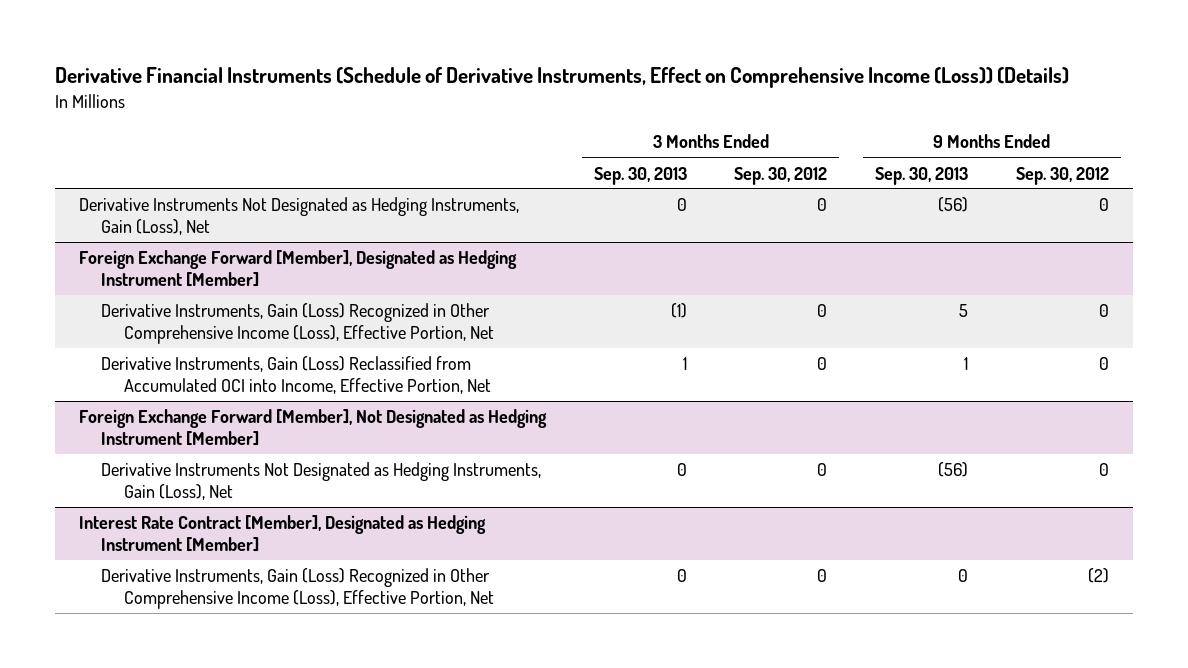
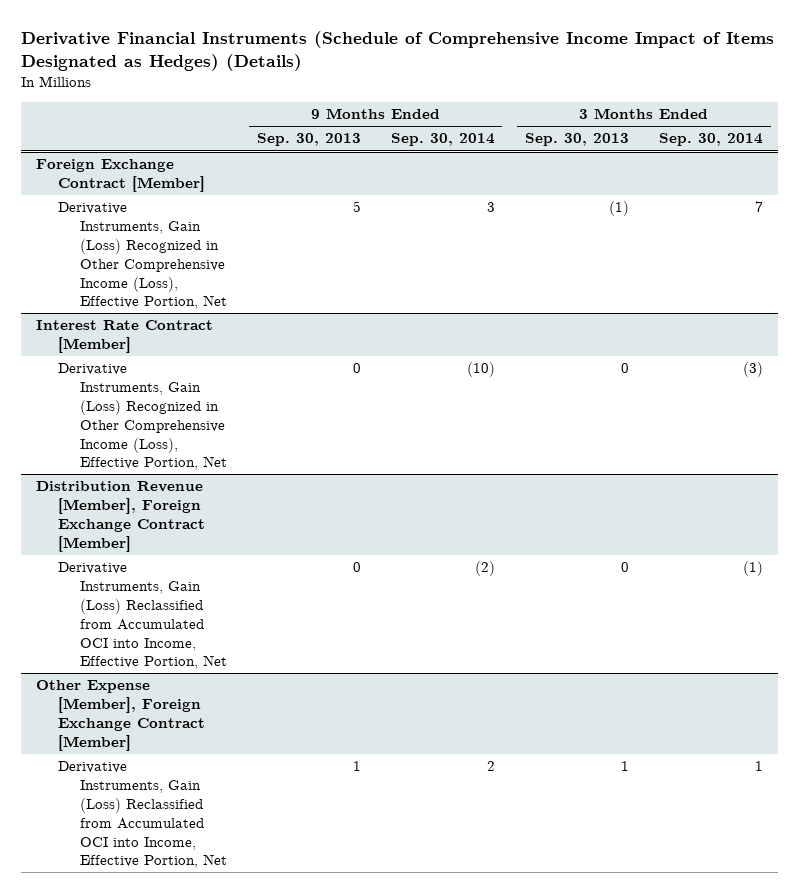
- Derivative Financial Instruments (Schedule of Derivative Instruments, Effect on Comprehensive Income (Loss)) (Details)
+ Derivative Financial Instruments (Schedule of Comprehensive Income Impact of Items Designated as Hedges) (Details)
- | 3 Months Ended Sep. 30, 2013 | 3 Months Ended Sep. 30, 2012 | 9 Months Ended Sep. 30, 2013 | 9 Months Ended Sep. 30, 2012
+ | 9 Months Ended Sep. 30, 2013 | 9 Months Ended Sep. 30, 2014 | 3 Months Ended Sep. 30, 2013 | 3 Months Ended Sep. 30, 2014
- Derivative Instruments Not Designated as Hedging Instruments, Gain (Loss), Net | 0 | 0 | (56) | 0
- Foreign Exchange Forward [Member], Designated as Hedging Instrument [Member]
+ Foreign Exchange Contract [Member]
- Derivative Instruments, Gain (Loss) Reclassified from Accumulated OCI into Income, Effective Portion, Net | 1 | 0 | 1 | 0
- Foreign Exchange Forward [Member], Not Designated as Hedging Instrument [Member]
- Derivative Instruments Not Designated as Hedging Instruments, Gain (Loss), Net | 0 | 0 | (56) | 0
- Interest Rate Contract [Member], Designated as Hedging Instrument [Member]
+ Interest Rate Contract [Member]
+ Distribution Revenue [Member], Foreign Exchange Contract [Member]
+ Derivative Instruments, Gain (Loss) Reclassified from Accumulated OCI into Income, Effective Portion, Net | 0 | (2) | 0 | (1)
+ Other Expense [Member], Foreign Exchange Contract [Member]
+ Derivative Instruments, Gain (Loss) Reclassified from Accumulated OCI into Income, Effective Portion, Net | 1 | 2 | 1 | 1

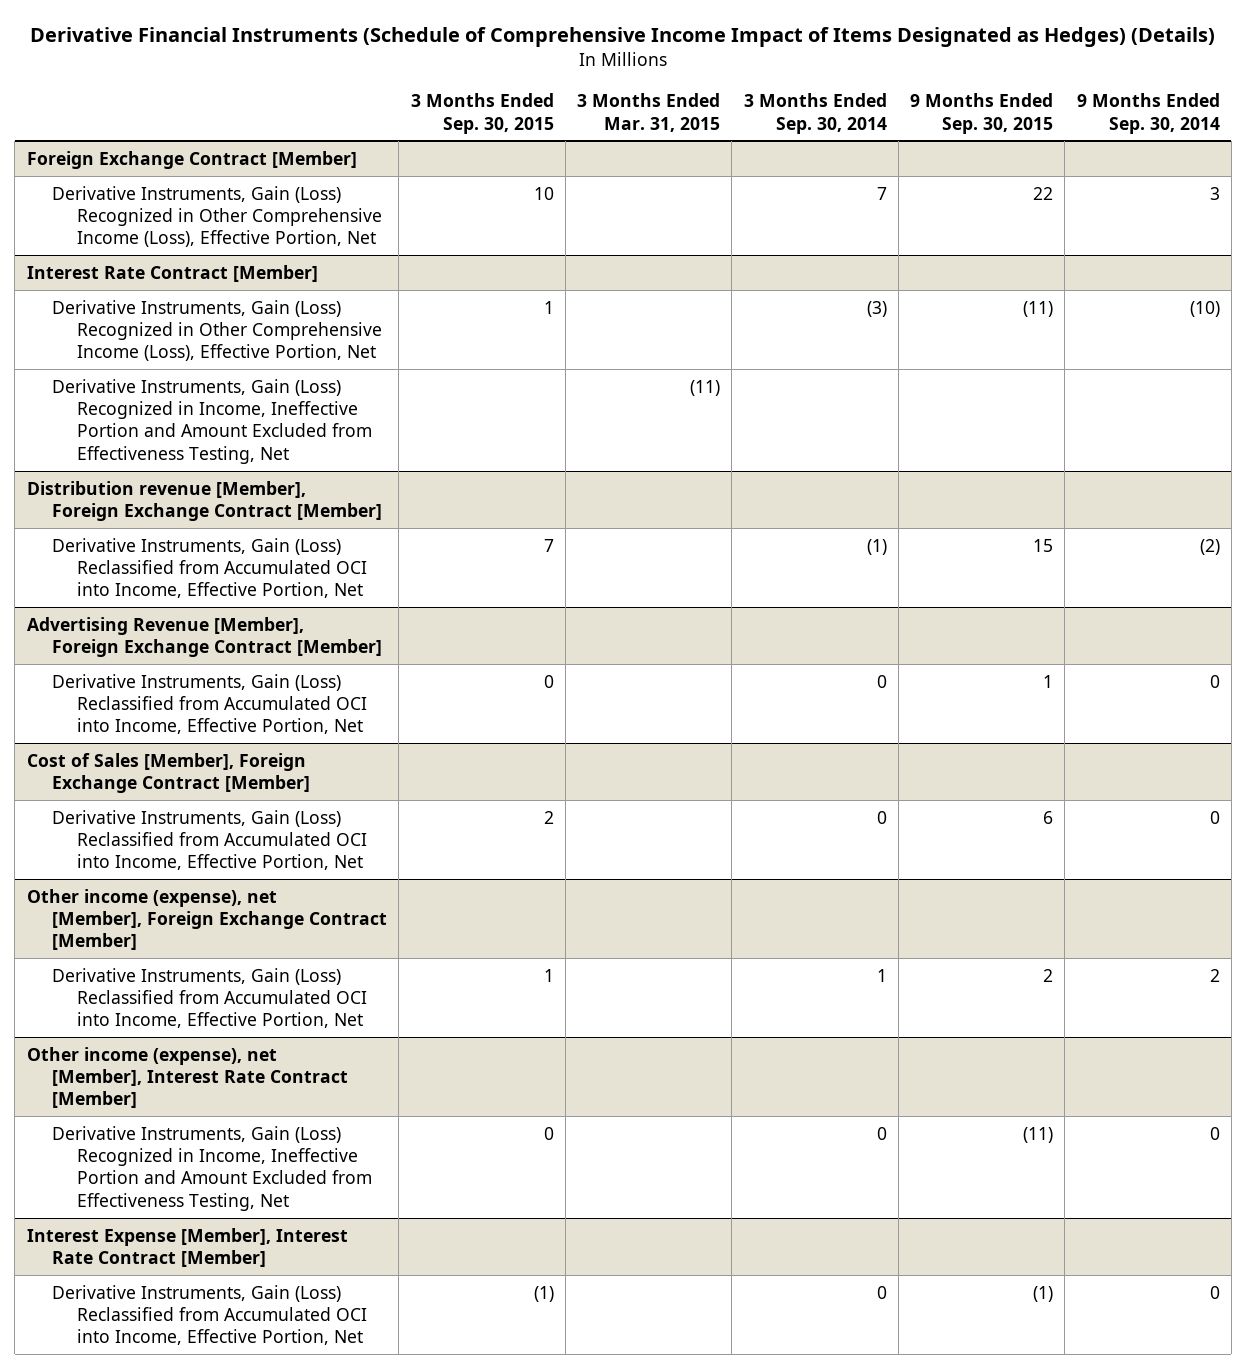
- | 9 Months Ended Sep. 30, 2013 | 9 Months Ended Sep. 30, 2014 | 3 Months Ended Sep. 30, 2013 | 3 Months Ended Sep. 30, 2014
+ | 3 Months Ended Sep. 30, 2015 | 3 Months Ended Mar. 31, 2015 | 3 Months Ended Sep. 30, 2014 | 9 Months Ended Sep. 30, 2015 | 9 Months Ended Sep. 30, 2014
- Distribution Revenue [Member], Foreign Exchange Contract [Member]
@ Interest Rate Contract [Member]
+ Derivative Instruments, Gain (Loss) Recognized in Income, Ineffective Portion and Amount Excluded from Effectiveness Testing, Net | | (11) | | |
+ Distribution revenue [Member], Foreign Exchange Contract [Member]
- Other Expense [Member], Foreign Exchange Contract [Member]
+ Advertising Revenue [Member], Foreign Exchange Contract [Member]
+ Derivative Instruments, Gain (Loss) Reclassified from Accumulated OCI into Income, Effective Portion, Net | 0 | | 0 | 1 | 0
+ Cost of Sales [Member], Foreign Exchange Contract [Member]
+ Derivative Instruments, Gain (Loss) Reclassified from Accumulated OCI into Income, Effective Portion, Net | 2 | | 0 | 6 | 0
+ Other income (expense), net [Member], Foreign Exchange Contract [Member]
+ Other income (expense), net [Member], Interest Rate Contract [Member]
+ Derivative Instruments, Gain (Loss) Recognized in Income, Ineffective Portion and Amount Excluded from Effectiveness Testing, Net | 0 | | 0 | (11) | 0
+ Interest Expense [Member], Interest Rate Contract [Member]
+ Derivative Instruments, Gain (Loss) Reclassified from Accumulated OCI into Income, Effective Portion, Net | (1) | | 0 | (1) | 0

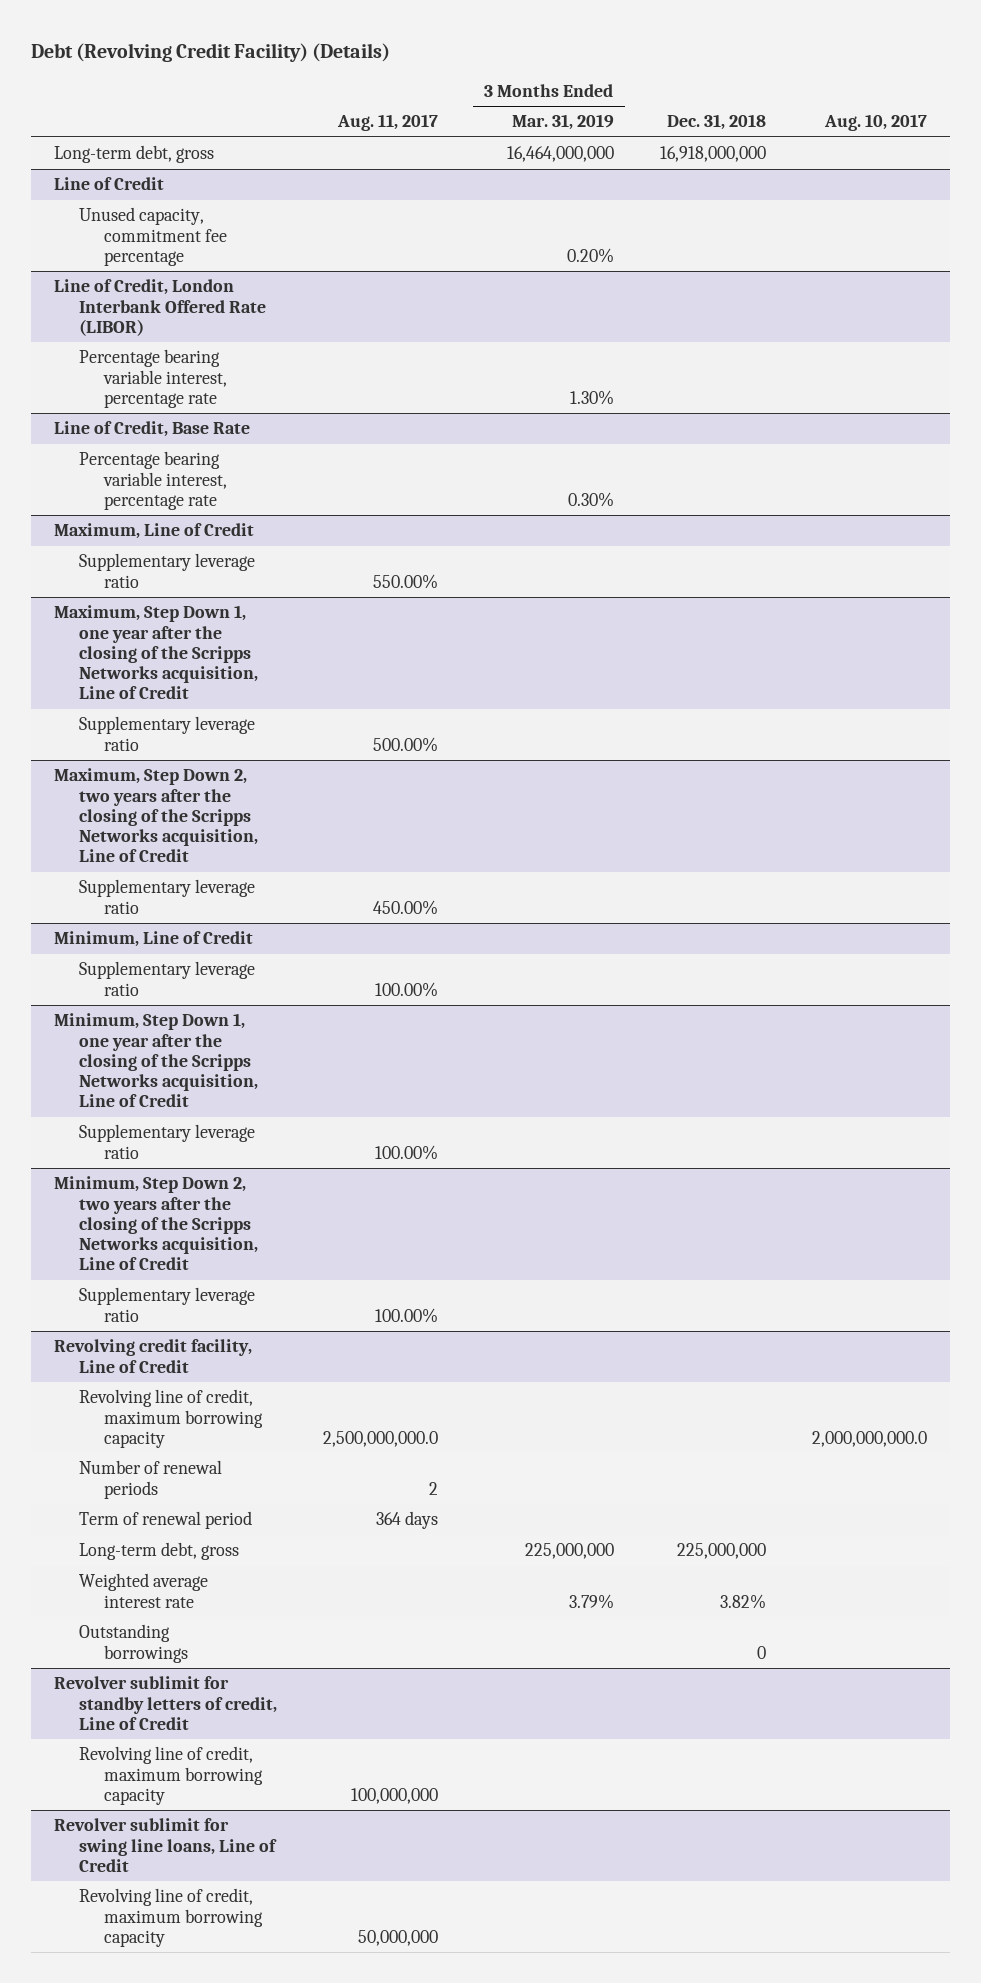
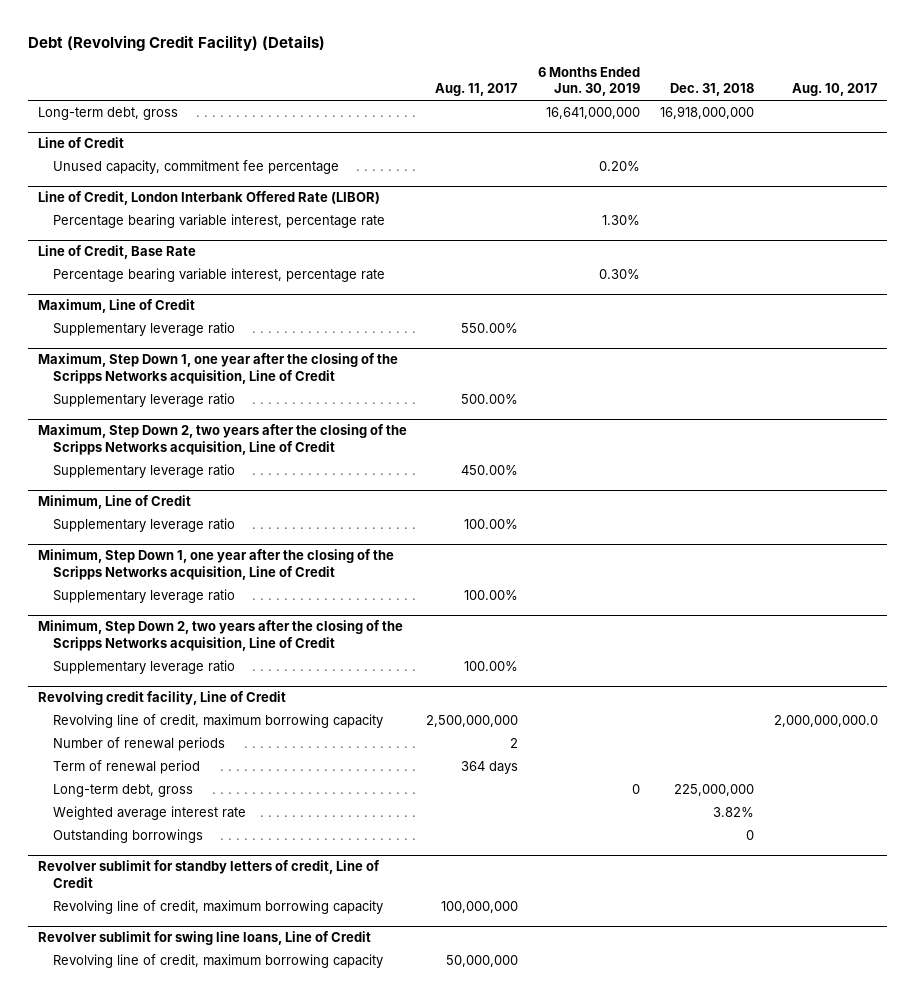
- | Aug. 11, 2017 | 3 Months Ended Mar. 31, 2019 | Dec. 31, 2018 | Aug. 10, 2017
+ | Aug. 11, 2017 | 6 Months Ended Jun. 30, 2019 | Dec. 31, 2018 | Aug. 10, 2017
@ Revolving credit facility, Line of Credit
- Revolving line of credit, maximum borrowing capacity | 2,500,000,000.0 | | | 2,000,000,000.0
+ Revolving line of credit, maximum borrowing capacity | 2,500,000,000 | | | 2,000,000,000.0

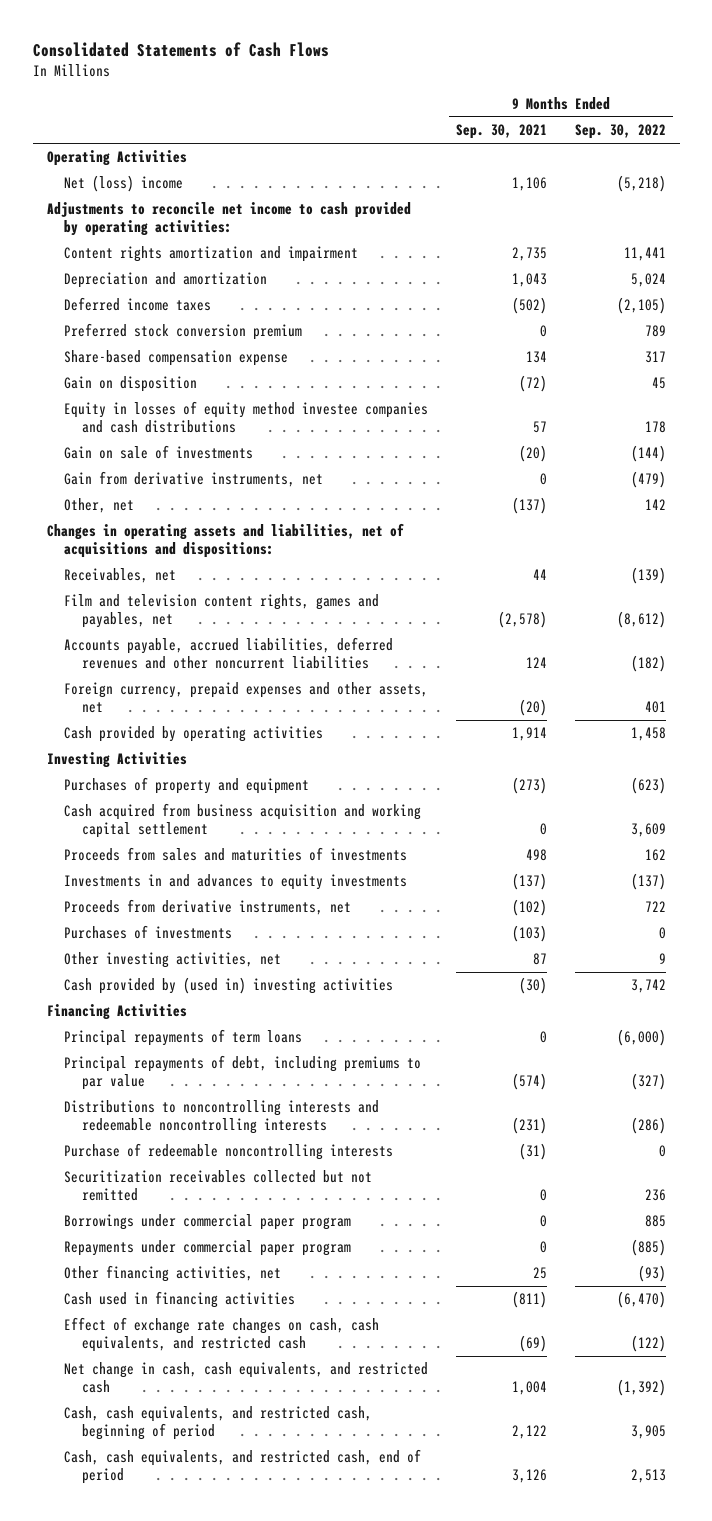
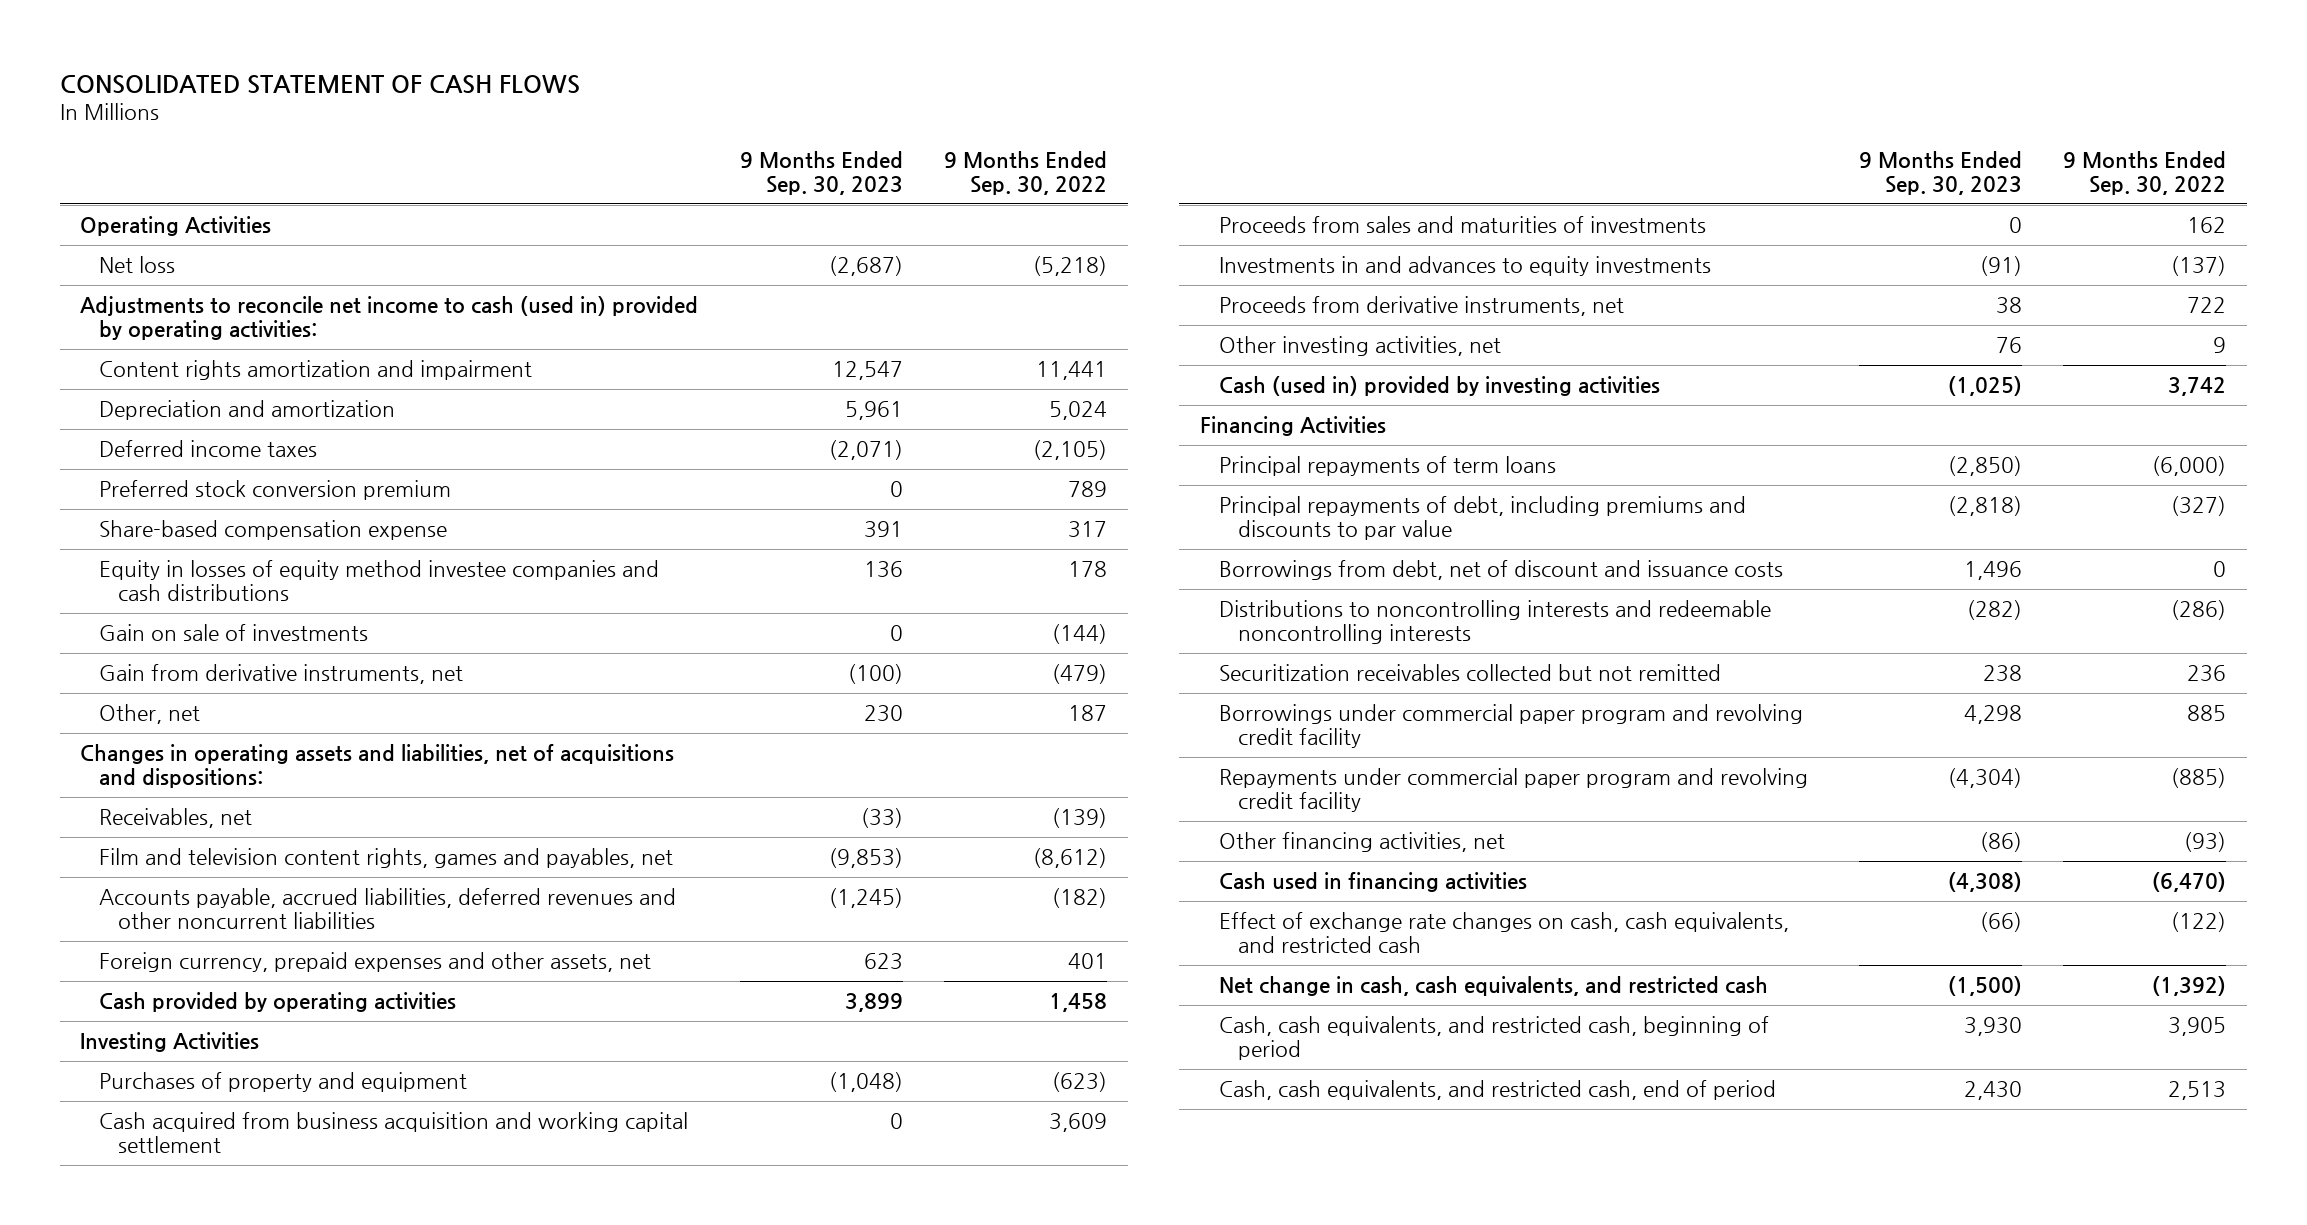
- Consolidated Statements of Cash Flows
+ CONSOLIDATED STATEMENT OF CASH FLOWS
- | 9 Months Ended Sep. 30, 2021 | 9 Months Ended Sep. 30, 2022
+ | 9 Months Ended Sep. 30, 2023 | 9 Months Ended Sep. 30, 2022
- Net (loss) income | 1,106 | (5,218)
- Adjustments to reconcile net income to cash provided by operating activities:
+ Net loss | (2,687) | (5,218)
+ Adjustments to reconcile net income to cash (used in) provided by operating activities:
- Gain on disposition | (72) | 45
- Other, net | (137) | 142
+ Other, net | 230 | 187
- Purchases of investments | (103) | 0
- Cash provided by (used in) investing activities | (30) | 3,742
+ Cash (used in) provided by investing activities | (1,025) | 3,742
- Principal repayments of debt, including premiums to par value | (574) | (327)
+ Principal repayments of debt, including premiums and discounts to par value | (2,818) | (327)
+ Borrowings from debt, net of discount and issuance costs | 1,496 | 0
- Purchase of redeemable noncontrolling interests | (31) | 0
- Borrowings under commercial paper program | 0 | 885
- Repayments under commercial paper program | 0 | (885)
+ Borrowings under commercial paper program and revolving credit facility | 4,298 | 885
+ Repayments under commercial paper program and revolving credit facility | (4,304) | (885)

